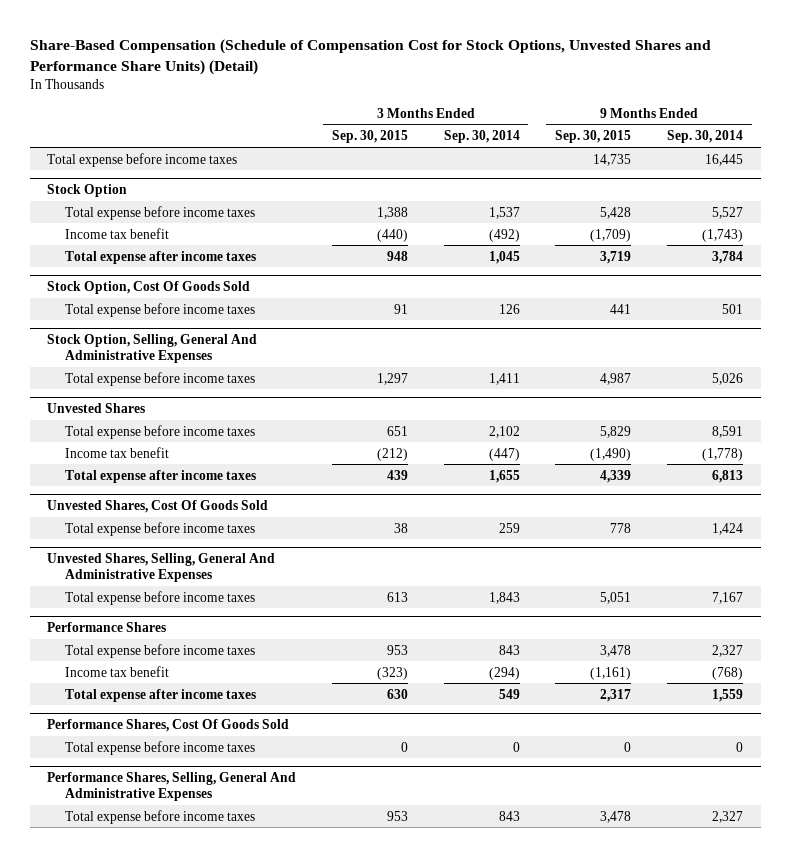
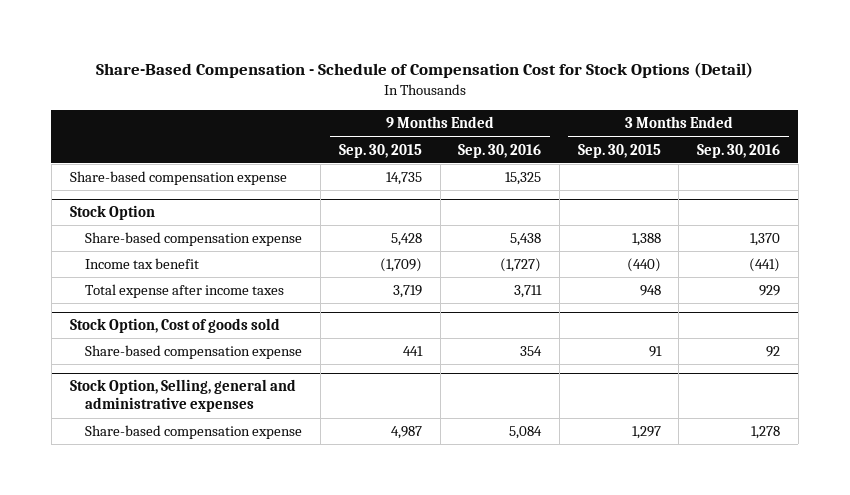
- Share-Based Compensation (Schedule of Compensation Cost for Stock Options, Unvested Shares and Performance Share Units) (Detail)
+ Share-Based Compensation - Schedule of Compensation Cost for Stock Options (Detail)
- | 3 Months Ended Sep. 30, 2015 | 3 Months Ended Sep. 30, 2014 | 9 Months Ended Sep. 30, 2015 | 9 Months Ended Sep. 30, 2014
+ | 9 Months Ended Sep. 30, 2015 | 9 Months Ended Sep. 30, 2016 | 3 Months Ended Sep. 30, 2015 | 3 Months Ended Sep. 30, 2016
- Total expense before income taxes | | | 14,735 | 16,445
+ Share-based compensation expense | 14,735 | 15,325 | |
@ Stock Option
- Total expense before income taxes | 1,388 | 1,537 | 5,428 | 5,527
+ Share-based compensation expense | 5,428 | 5,438 | 1,388 | 1,370
- Stock Option, Cost Of Goods Sold
- Total expense before income taxes | 91 | 126 | 441 | 501
- Stock Option, Selling, General And Administrative Expenses
- Total expense before income taxes | 1,297 | 1,411 | 4,987 | 5,026
- Unvested Shares
- Total expense before income taxes | 651 | 2,102 | 5,829 | 8,591
- Income tax benefit | (212) | (447) | (1,490) | (1,778)
- Total expense after income taxes | 439 | 1,655 | 4,339 | 6,813
- Unvested Shares, Cost Of Goods Sold
- Total expense before income taxes | 38 | 259 | 778 | 1,424
- Unvested Shares, Selling, General And Administrative Expenses
- Total expense before income taxes | 613 | 1,843 | 5,051 | 7,167
- Performance Shares
- Total expense before income taxes | 953 | 843 | 3,478 | 2,327
- Income tax benefit | (323) | (294) | (1,161) | (768)
- Total expense after income taxes | 630 | 549 | 2,317 | 1,559
- Performance Shares, Cost Of Goods Sold
- Total expense before income taxes | 0 | 0 | 0 | 0
- Performance Shares, Selling, General And Administrative Expenses
- Total expense before income taxes | 953 | 843 | 3,478 | 2,327
+ Stock Option, Cost of goods sold
+ Share-based compensation expense | 441 | 354 | 91 | 92
+ Stock Option, Selling, general and administrative expenses
+ Share-based compensation expense | 4,987 | 5,084 | 1,297 | 1,278

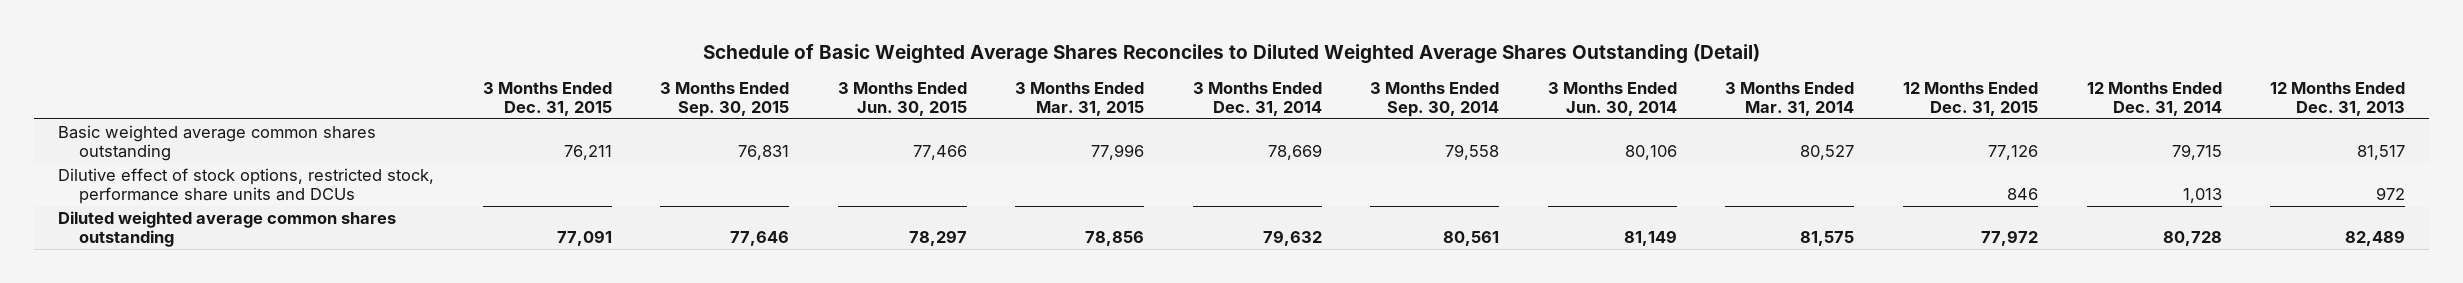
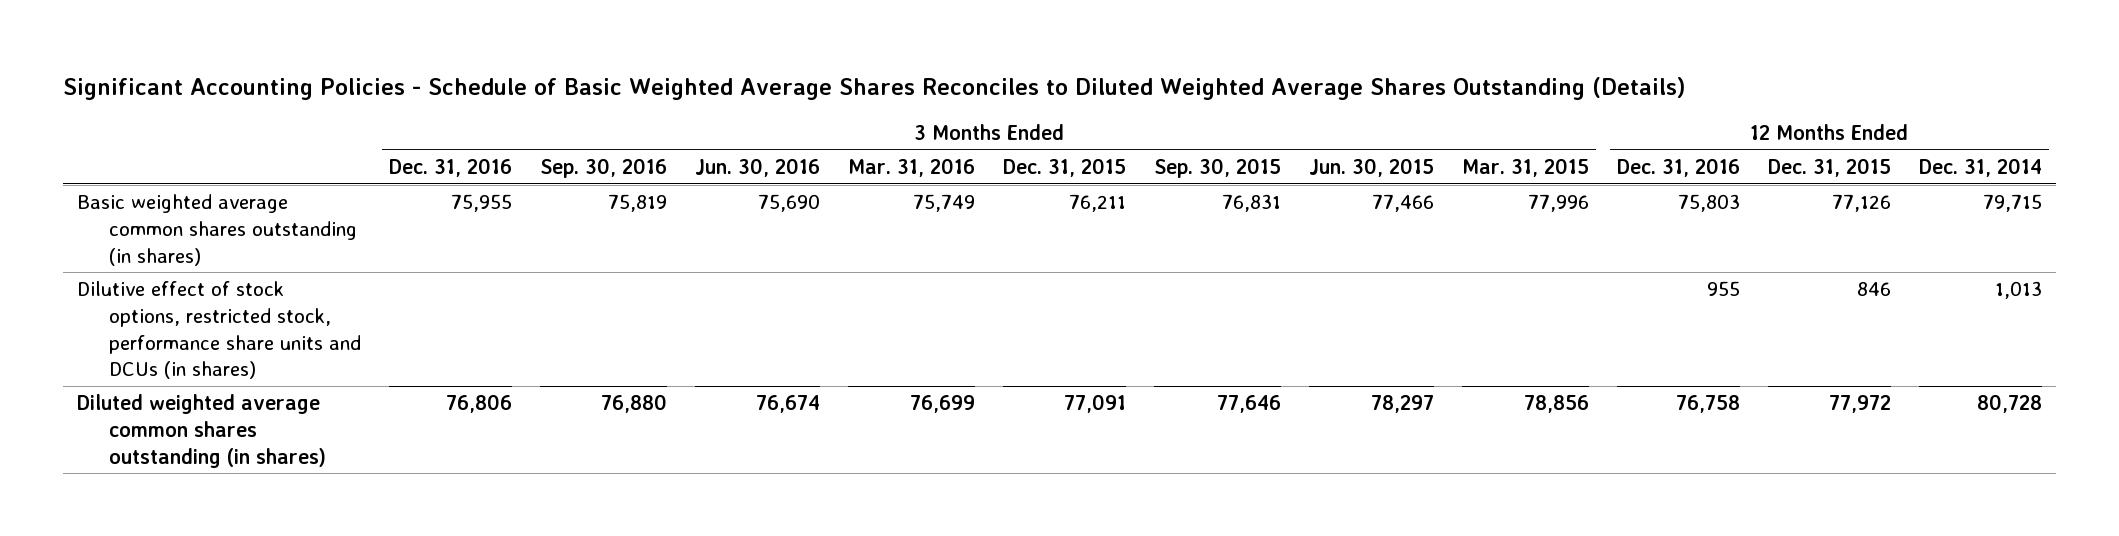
- Schedule of Basic Weighted Average Shares Reconciles to Diluted Weighted Average Shares Outstanding (Detail)
+ Significant Accounting Policies - Schedule of Basic Weighted Average Shares Reconciles to Diluted Weighted Average Shares Outstanding (Details)
- | 3 Months Ended Dec. 31, 2015 | 3 Months Ended Sep. 30, 2015 | 3 Months Ended Jun. 30, 2015 | 3 Months Ended Mar. 31, 2015 | 3 Months Ended Dec. 31, 2014 | 3 Months Ended Sep. 30, 2014 | 3 Months Ended Jun. 30, 2014 | 3 Months Ended Mar. 31, 2014 | 12 Months Ended Dec. 31, 2015 | 12 Months Ended Dec. 31, 2014 | 12 Months Ended Dec. 31, 2013
+ | 3 Months Ended Dec. 31, 2016 | 3 Months Ended Sep. 30, 2016 | 3 Months Ended Jun. 30, 2016 | 3 Months Ended Mar. 31, 2016 | 3 Months Ended Dec. 31, 2015 | 3 Months Ended Sep. 30, 2015 | 3 Months Ended Jun. 30, 2015 | 3 Months Ended Mar. 31, 2015 | 12 Months Ended Dec. 31, 2016 | 12 Months Ended Dec. 31, 2015 | 12 Months Ended Dec. 31, 2014
- Basic weighted average common shares outstanding | 76,211 | 76,831 | 77,466 | 77,996 | 78,669 | 79,558 | 80,106 | 80,527 | 77,126 | 79,715 | 81,517
- Dilutive effect of stock options, restricted stock, performance share units and DCUs | | | | | | | | | 846 | 1,013 | 972
- Diluted weighted average common shares outstanding | 77,091 | 77,646 | 78,297 | 78,856 | 79,632 | 80,561 | 81,149 | 81,575 | 77,972 | 80,728 | 82,489
+ Basic weighted average common shares outstanding (in shares) | 75,955 | 75,819 | 75,690 | 75,749 | 76,211 | 76,831 | 77,466 | 77,996 | 75,803 | 77,126 | 79,715
+ Dilutive effect of stock options, restricted stock, performance share units and DCUs (in shares) | | | | | | | | | 955 | 846 | 1,013
+ Diluted weighted average common shares outstanding (in shares) | 76,806 | 76,880 | 76,674 | 76,699 | 77,091 | 77,646 | 78,297 | 78,856 | 76,758 | 77,972 | 80,728

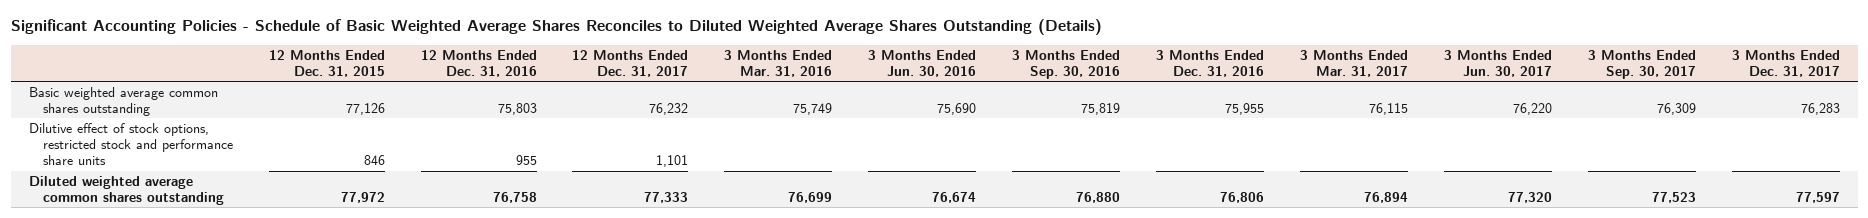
- | 3 Months Ended Dec. 31, 2016 | 3 Months Ended Sep. 30, 2016 | 3 Months Ended Jun. 30, 2016 | 3 Months Ended Mar. 31, 2016 | 3 Months Ended Dec. 31, 2015 | 3 Months Ended Sep. 30, 2015 | 3 Months Ended Jun. 30, 2015 | 3 Months Ended Mar. 31, 2015 | 12 Months Ended Dec. 31, 2016 | 12 Months Ended Dec. 31, 2015 | 12 Months Ended Dec. 31, 2014
+ | 12 Months Ended Dec. 31, 2015 | 12 Months Ended Dec. 31, 2016 | 12 Months Ended Dec. 31, 2017 | 3 Months Ended Mar. 31, 2016 | 3 Months Ended Jun. 30, 2016 | 3 Months Ended Sep. 30, 2016 | 3 Months Ended Dec. 31, 2016 | 3 Months Ended Mar. 31, 2017 | 3 Months Ended Jun. 30, 2017 | 3 Months Ended Sep. 30, 2017 | 3 Months Ended Dec. 31, 2017
- Basic weighted average common shares outstanding (in shares) | 75,955 | 75,819 | 75,690 | 75,749 | 76,211 | 76,831 | 77,466 | 77,996 | 75,803 | 77,126 | 79,715
- Dilutive effect of stock options, restricted stock, performance share units and DCUs (in shares) | | | | | | | | | 955 | 846 | 1,013
- Diluted weighted average common shares outstanding (in shares) | 76,806 | 76,880 | 76,674 | 76,699 | 77,091 | 77,646 | 78,297 | 78,856 | 76,758 | 77,972 | 80,728
+ Basic weighted average common shares outstanding | 77,126 | 75,803 | 76,232 | 75,749 | 75,690 | 75,819 | 75,955 | 76,115 | 76,220 | 76,309 | 76,283
+ Dilutive effect of stock options, restricted stock and performance share units | 846 | 955 | 1,101 | | | | | | | |
+ Diluted weighted average common shares outstanding | 77,972 | 76,758 | 77,333 | 76,699 | 76,674 | 76,880 | 76,806 | 76,894 | 77,320 | 77,523 | 77,597

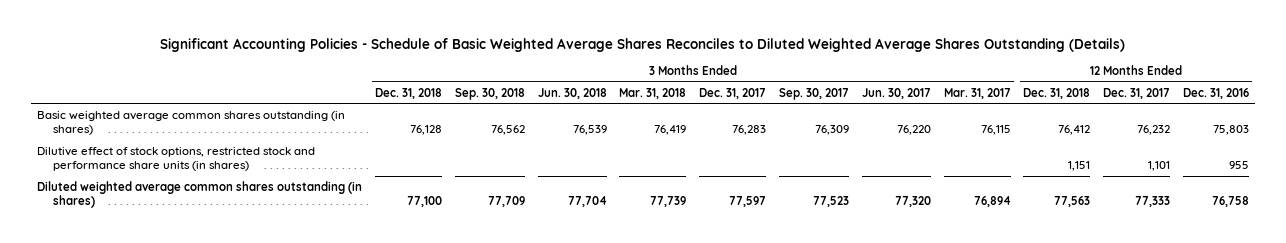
- | 12 Months Ended Dec. 31, 2015 | 12 Months Ended Dec. 31, 2016 | 12 Months Ended Dec. 31, 2017 | 3 Months Ended Mar. 31, 2016 | 3 Months Ended Jun. 30, 2016 | 3 Months Ended Sep. 30, 2016 | 3 Months Ended Dec. 31, 2016 | 3 Months Ended Mar. 31, 2017 | 3 Months Ended Jun. 30, 2017 | 3 Months Ended Sep. 30, 2017 | 3 Months Ended Dec. 31, 2017
+ | 3 Months Ended Dec. 31, 2018 | 3 Months Ended Sep. 30, 2018 | 3 Months Ended Jun. 30, 2018 | 3 Months Ended Mar. 31, 2018 | 3 Months Ended Dec. 31, 2017 | 3 Months Ended Sep. 30, 2017 | 3 Months Ended Jun. 30, 2017 | 3 Months Ended Mar. 31, 2017 | 12 Months Ended Dec. 31, 2018 | 12 Months Ended Dec. 31, 2017 | 12 Months Ended Dec. 31, 2016
- Basic weighted average common shares outstanding | 77,126 | 75,803 | 76,232 | 75,749 | 75,690 | 75,819 | 75,955 | 76,115 | 76,220 | 76,309 | 76,283
- Dilutive effect of stock options, restricted stock and performance share units | 846 | 955 | 1,101 | | | | | | | |
- Diluted weighted average common shares outstanding | 77,972 | 76,758 | 77,333 | 76,699 | 76,674 | 76,880 | 76,806 | 76,894 | 77,320 | 77,523 | 77,597
+ Basic weighted average common shares outstanding (in shares) | 76,128 | 76,562 | 76,539 | 76,419 | 76,283 | 76,309 | 76,220 | 76,115 | 76,412 | 76,232 | 75,803
+ Dilutive effect of stock options, restricted stock and performance share units (in shares) | | | | | | | | | 1,151 | 1,101 | 955
+ Diluted weighted average common shares outstanding (in shares) | 77,100 | 77,709 | 77,704 | 77,739 | 77,597 | 77,523 | 77,320 | 76,894 | 77,563 | 77,333 | 76,758

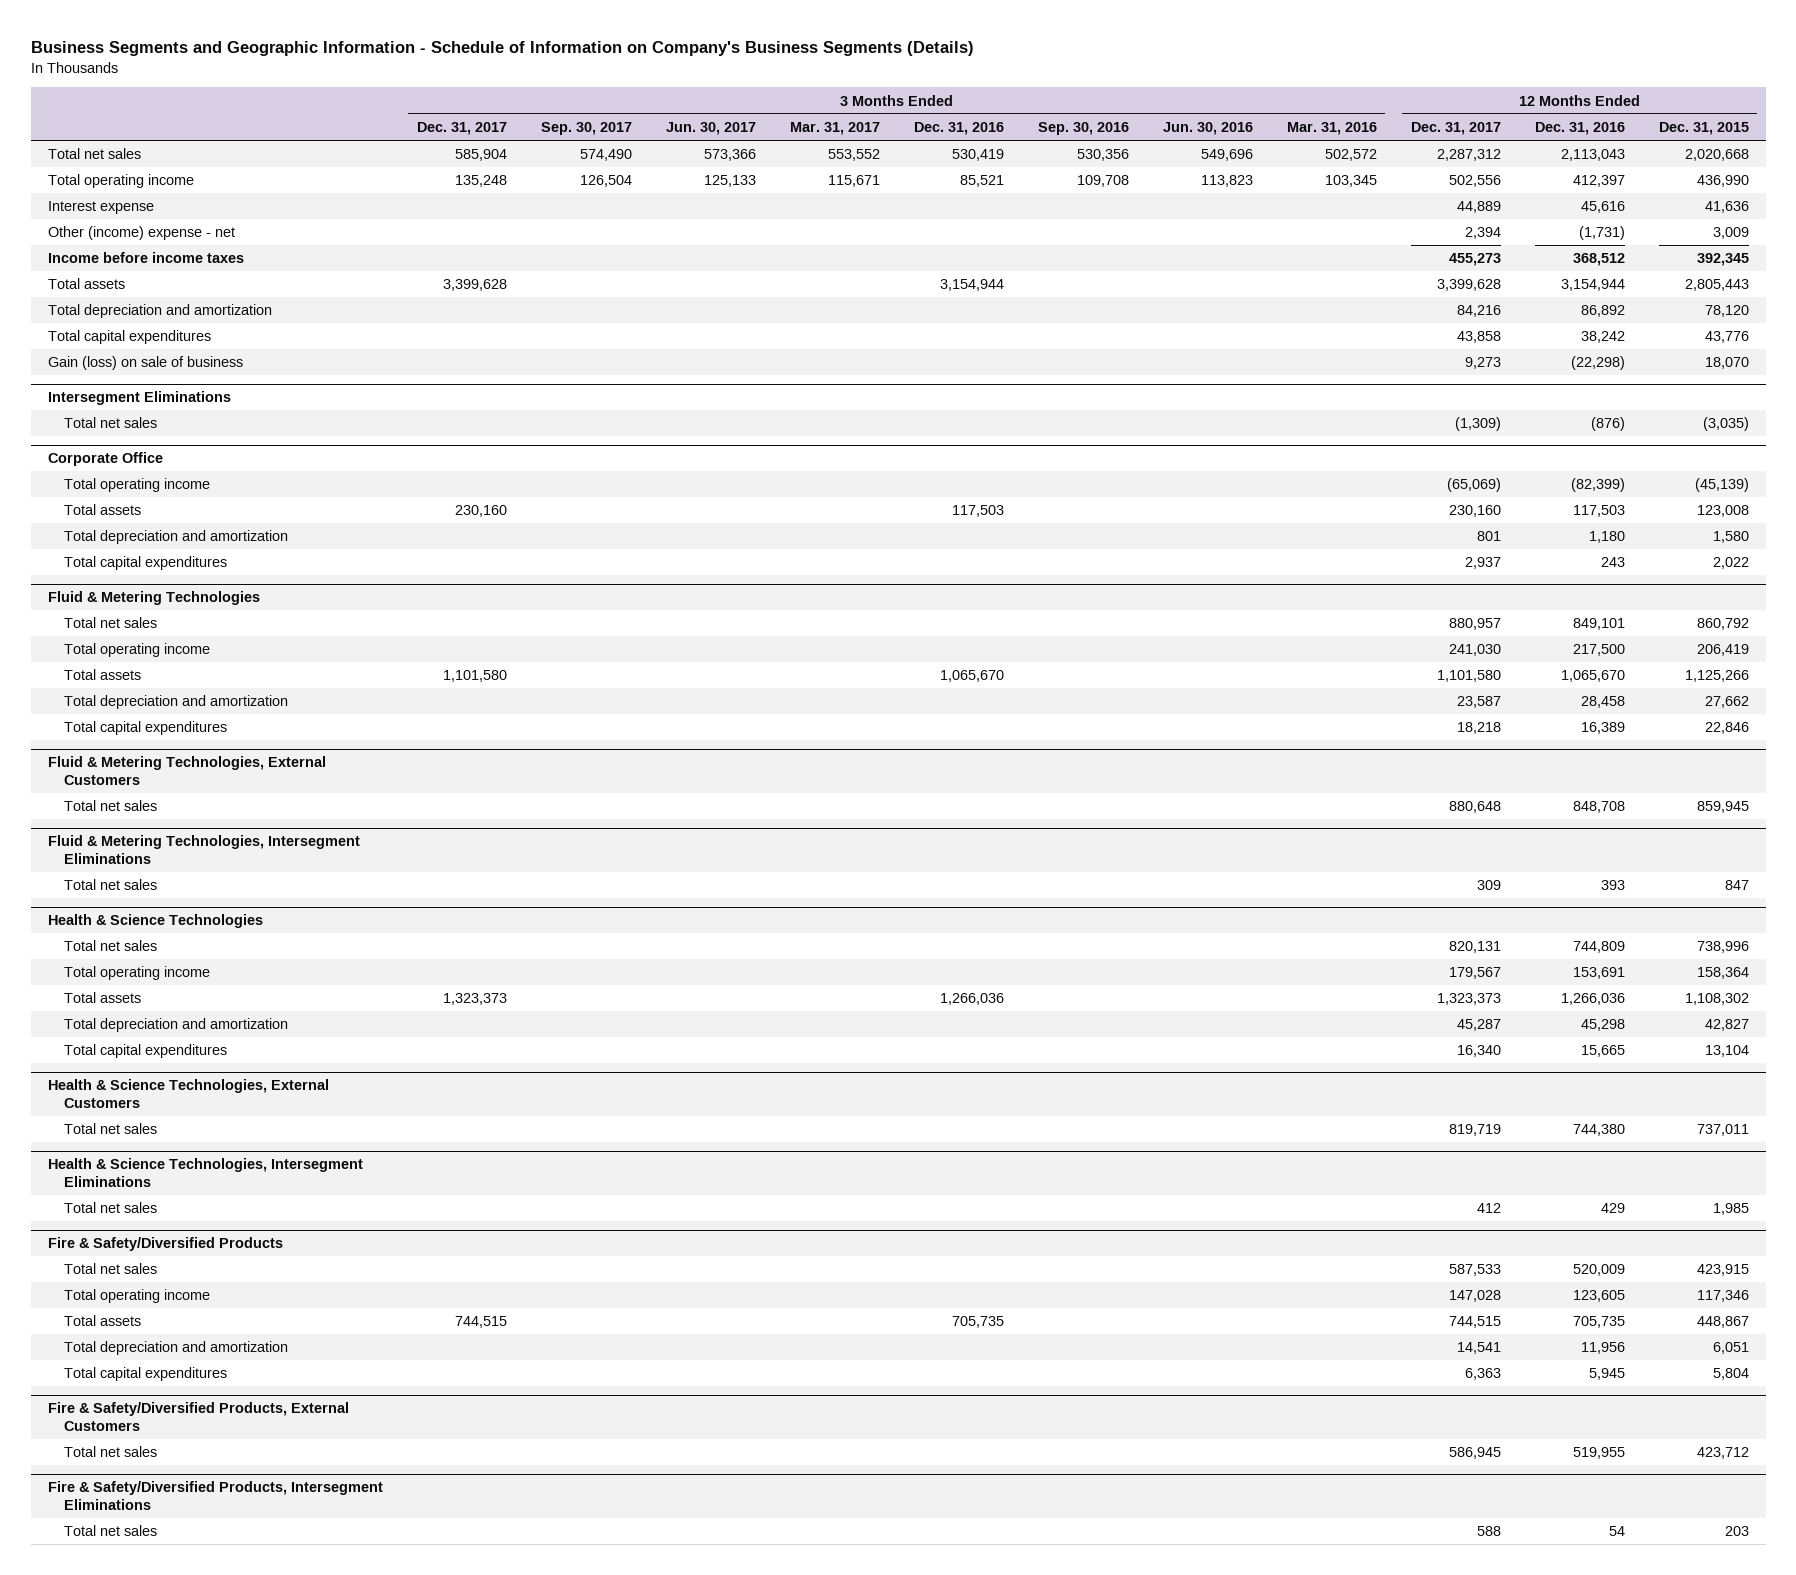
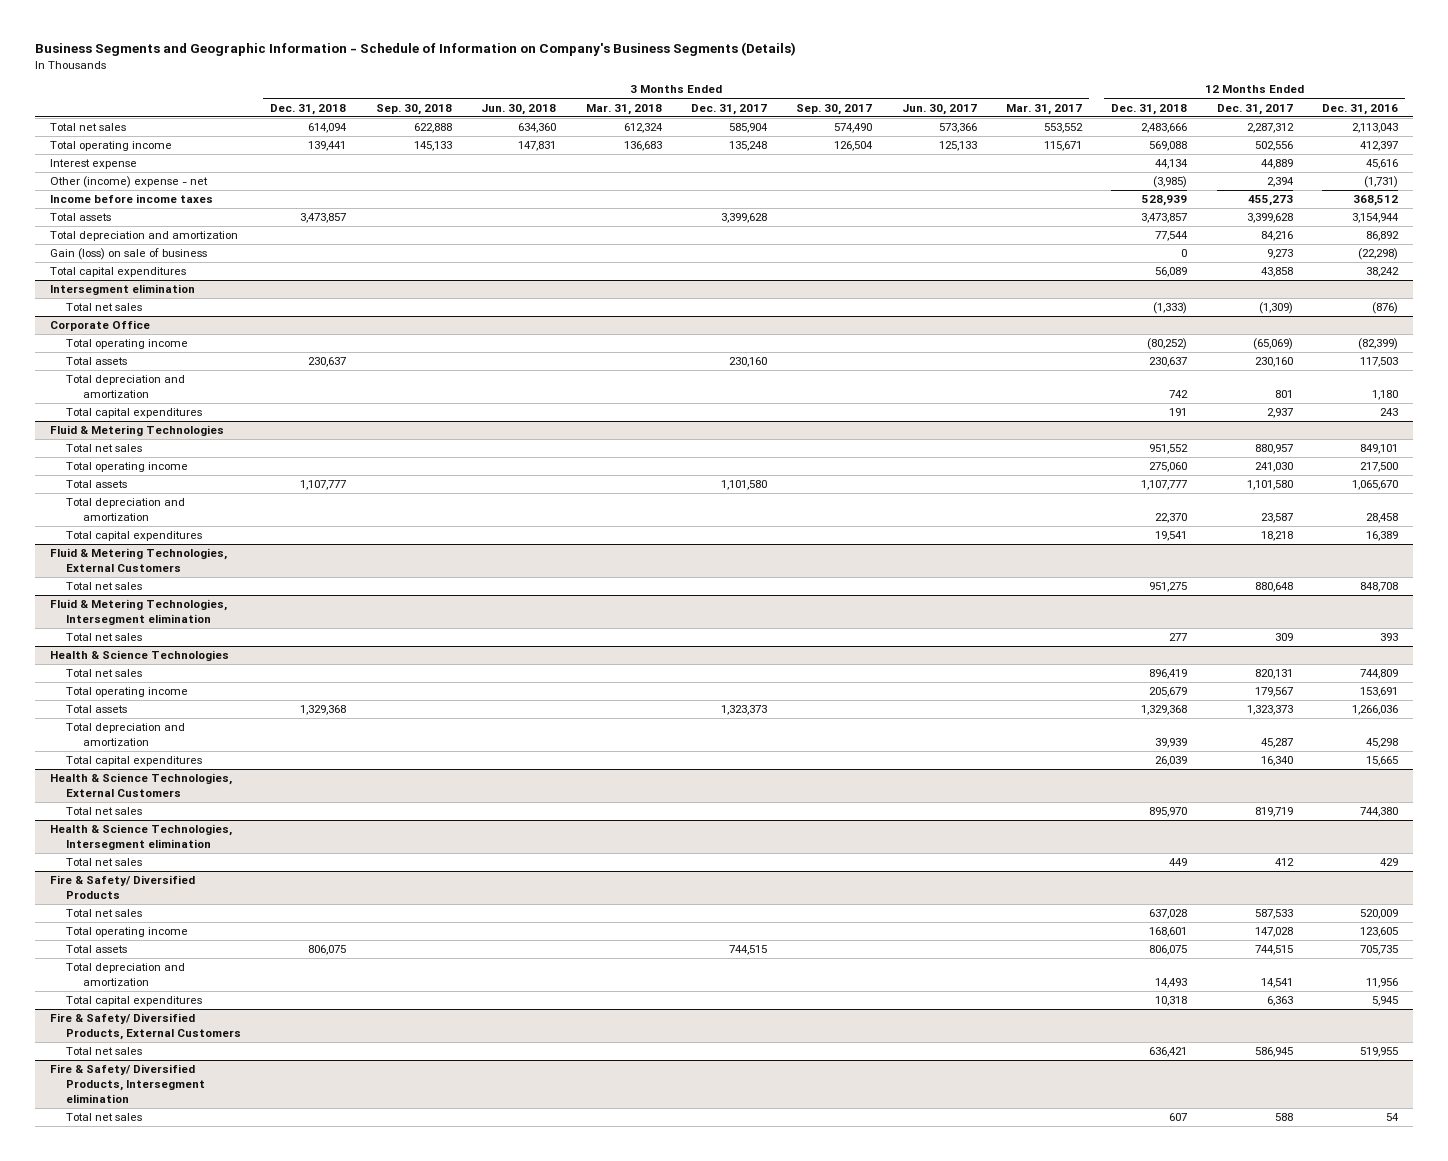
- | 3 Months Ended Dec. 31, 2017 | 3 Months Ended Sep. 30, 2017 | 3 Months Ended Jun. 30, 2017 | 3 Months Ended Mar. 31, 2017 | 3 Months Ended Dec. 31, 2016 | 3 Months Ended Sep. 30, 2016 | 3 Months Ended Jun. 30, 2016 | 3 Months Ended Mar. 31, 2016 | 12 Months Ended Dec. 31, 2017 | 12 Months Ended Dec. 31, 2016 | 12 Months Ended Dec. 31, 2015
+ | 3 Months Ended Dec. 31, 2018 | 3 Months Ended Sep. 30, 2018 | 3 Months Ended Jun. 30, 2018 | 3 Months Ended Mar. 31, 2018 | 3 Months Ended Dec. 31, 2017 | 3 Months Ended Sep. 30, 2017 | 3 Months Ended Jun. 30, 2017 | 3 Months Ended Mar. 31, 2017 | 12 Months Ended Dec. 31, 2018 | 12 Months Ended Dec. 31, 2017 | 12 Months Ended Dec. 31, 2016
- Intersegment Eliminations
moved down: Total capital expenditures | | | | | | | | | 56,089 | 43,858 | 38,242
+ Intersegment elimination
- Fluid & Metering Technologies, Intersegment Eliminations
+ Fluid & Metering Technologies, Intersegment elimination
- Health & Science Technologies, Intersegment Eliminations
+ Health & Science Technologies, Intersegment elimination
- Fire & Safety/Diversified Products
+ Fire & Safety/ Diversified Products
- Fire & Safety/Diversified Products, External Customers
+ Fire & Safety/ Diversified Products, External Customers
- Fire & Safety/Diversified Products, Intersegment Eliminations
+ Fire & Safety/ Diversified Products, Intersegment elimination

